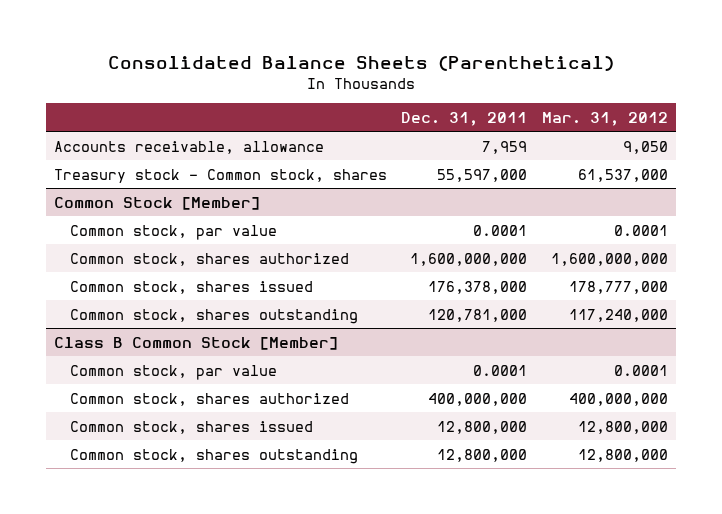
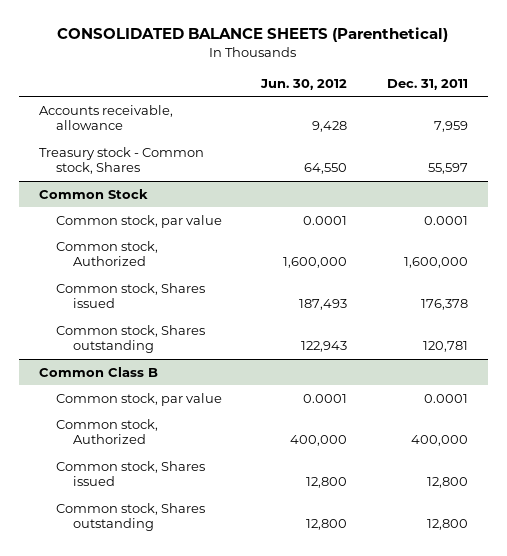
- Consolidated Balance Sheets (Parenthetical)
+ CONSOLIDATED BALANCE SHEETS (Parenthetical)
- | Dec. 31, 2011 | Mar. 31, 2012
+ | Jun. 30, 2012 | Dec. 31, 2011
- Treasury stock - Common stock, shares | 55,597,000 | 61,537,000
- Common Stock [Member]
+ Treasury stock - Common stock, Shares | 64,550 | 55,597
+ Common Stock
- Common stock, shares authorized | 1,600,000,000 | 1,600,000,000
- Common stock, shares issued | 176,378,000 | 178,777,000
- Common stock, shares outstanding | 120,781,000 | 117,240,000
- Class B Common Stock [Member]
+ Common stock, Authorized | 1,600,000 | 1,600,000
+ Common stock, Shares issued | 187,493 | 176,378
+ Common stock, Shares outstanding | 122,943 | 120,781
+ Common Class B
- Common stock, shares authorized | 400,000,000 | 400,000,000
- Common stock, shares issued | 12,800,000 | 12,800,000
- Common stock, shares outstanding | 12,800,000 | 12,800,000
+ Common stock, Authorized | 400,000 | 400,000
+ Common stock, Shares issued | 12,800 | 12,800
+ Common stock, Shares outstanding | 12,800 | 12,800

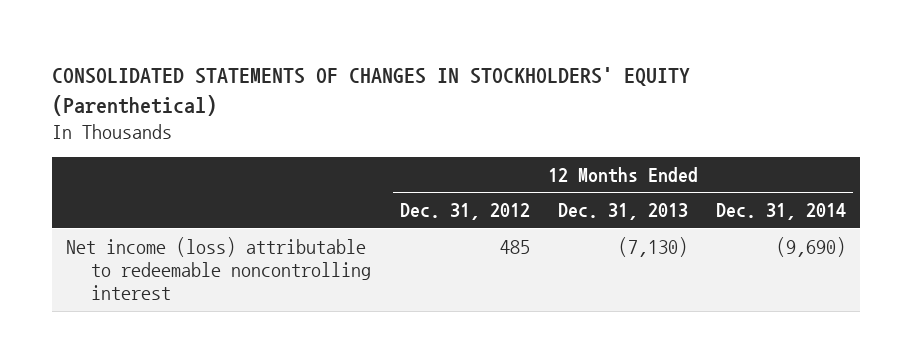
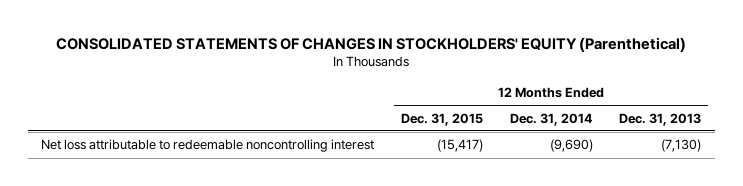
- | 12 Months Ended Dec. 31, 2012 | 12 Months Ended Dec. 31, 2013 | 12 Months Ended Dec. 31, 2014
+ | 12 Months Ended Dec. 31, 2015 | 12 Months Ended Dec. 31, 2014 | 12 Months Ended Dec. 31, 2013
- Net income (loss) attributable to redeemable noncontrolling interest | 485 | (7,130) | (9,690)
+ Net loss attributable to redeemable noncontrolling interest | (15,417) | (9,690) | (7,130)

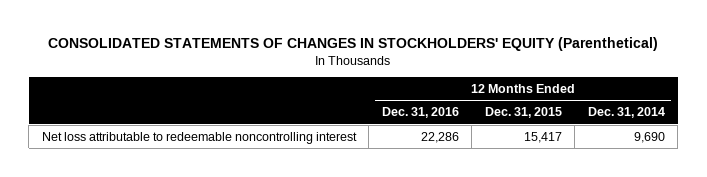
- | 12 Months Ended Dec. 31, 2015 | 12 Months Ended Dec. 31, 2014 | 12 Months Ended Dec. 31, 2013
+ | 12 Months Ended Dec. 31, 2016 | 12 Months Ended Dec. 31, 2015 | 12 Months Ended Dec. 31, 2014
- Net loss attributable to redeemable noncontrolling interest | (15,417) | (9,690) | (7,130)
+ Net loss attributable to redeemable noncontrolling interest | 22,286 | 15,417 | 9,690

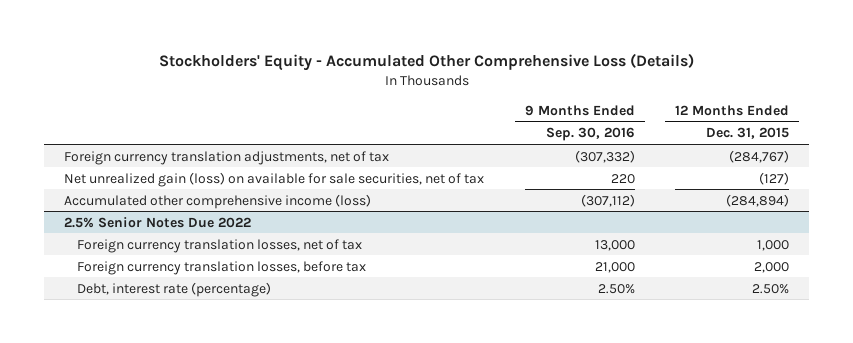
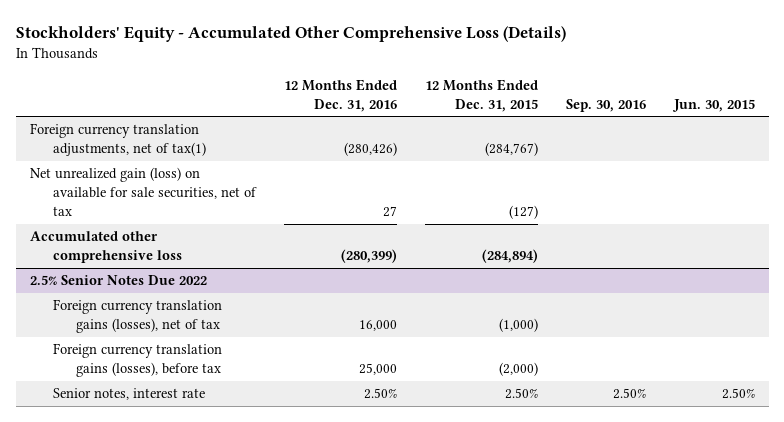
- | 9 Months Ended Sep. 30, 2016 | 12 Months Ended Dec. 31, 2015
+ | 12 Months Ended Dec. 31, 2016 | 12 Months Ended Dec. 31, 2015 | Sep. 30, 2016 | Jun. 30, 2015
- Foreign currency translation adjustments, net of tax | (307,332) | (284,767)
+ Foreign currency translation adjustments, net of tax(1) | (280,426) | (284,767) | |
- Accumulated other comprehensive income (loss) | (307,112) | (284,894)
+ Accumulated other comprehensive loss | (280,399) | (284,894) | |
@ 2.5% Senior Notes Due 2022
- Foreign currency translation losses, net of tax | 13,000 | 1,000
- Foreign currency translation losses, before tax | 21,000 | 2,000
- Debt, interest rate (percentage) | 2.50% | 2.50%
+ Foreign currency translation gains (losses), net of tax | 16,000 | (1,000) | |
+ Foreign currency translation gains (losses), before tax | 25,000 | (2,000) | |
+ Senior notes, interest rate | 2.50% | 2.50% | 2.50% | 2.50%

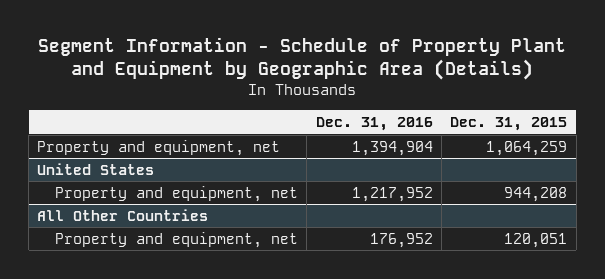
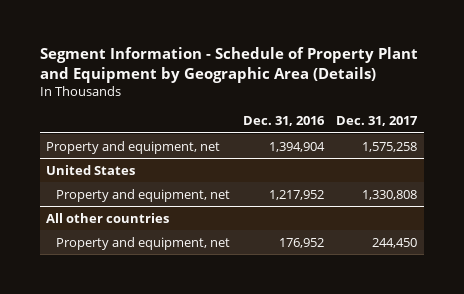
- | Dec. 31, 2016 | Dec. 31, 2015
+ | Dec. 31, 2016 | Dec. 31, 2017
- All Other Countries
+ All other countries

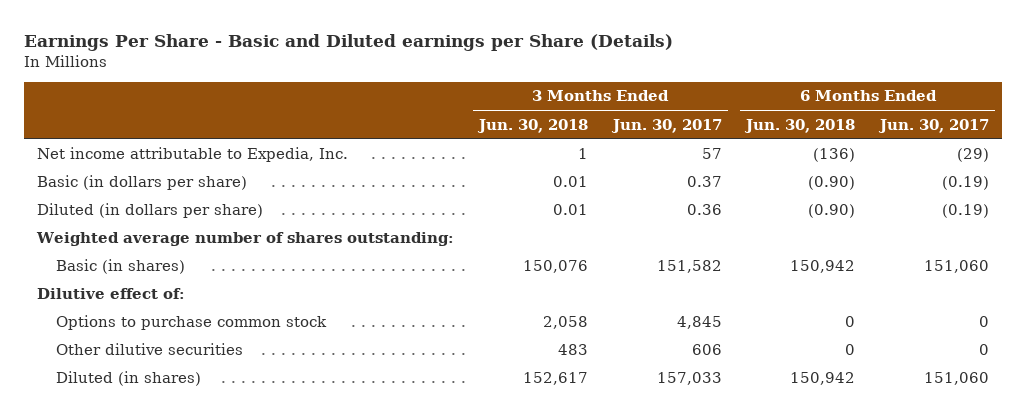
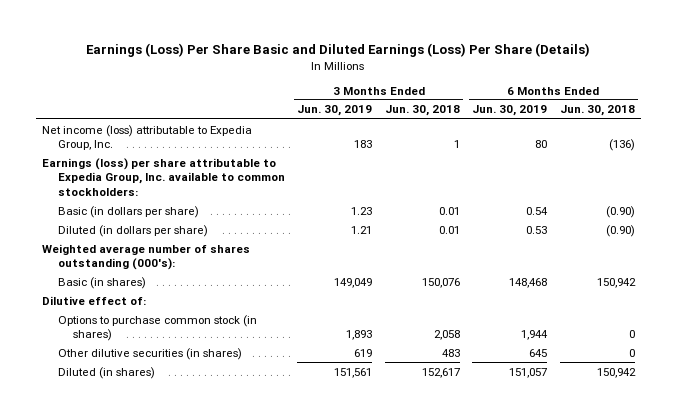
- Earnings Per Share - Basic and Diluted earnings per Share (Details)
+ Earnings (Loss) Per Share Basic and Diluted Earnings (Loss) Per Share (Details)
- | 3 Months Ended Jun. 30, 2018 | 3 Months Ended Jun. 30, 2017 | 6 Months Ended Jun. 30, 2018 | 6 Months Ended Jun. 30, 2017
+ | 3 Months Ended Jun. 30, 2019 | 3 Months Ended Jun. 30, 2018 | 6 Months Ended Jun. 30, 2019 | 6 Months Ended Jun. 30, 2018
- Net income attributable to Expedia, Inc. | 1 | 57 | (136) | (29)
+ Net income (loss) attributable to Expedia Group, Inc. | 183 | 1 | 80 | (136)
+ Earnings (loss) per share attributable to Expedia Group, Inc. available to common stockholders:
- Weighted average number of shares outstanding:
+ Weighted average number of shares outstanding (000's):
- Options to purchase common stock | 2,058 | 4,845 | 0 | 0
- Other dilutive securities | 483 | 606 | 0 | 0
+ Options to purchase common stock (in shares) | 1,893 | 2,058 | 1,944 | 0
+ Other dilutive securities (in shares) | 619 | 483 | 645 | 0

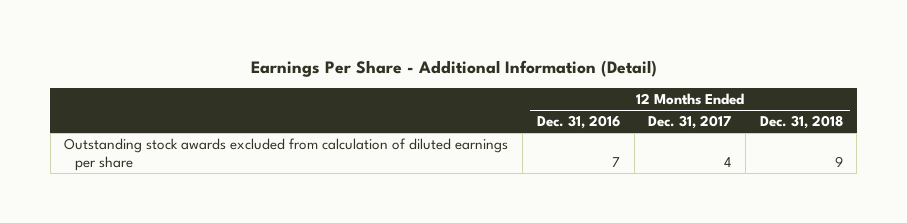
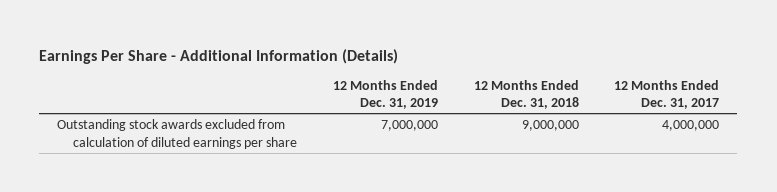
- Earnings Per Share - Additional Information (Detail)
+ Earnings Per Share - Additional Information (Details)
- | 12 Months Ended Dec. 31, 2016 | 12 Months Ended Dec. 31, 2017 | 12 Months Ended Dec. 31, 2018
+ | 12 Months Ended Dec. 31, 2019 | 12 Months Ended Dec. 31, 2018 | 12 Months Ended Dec. 31, 2017
- Outstanding stock awards excluded from calculation of diluted earnings per share | 7 | 4 | 9
+ Outstanding stock awards excluded from calculation of diluted earnings per share | 7,000,000 | 9,000,000 | 4,000,000

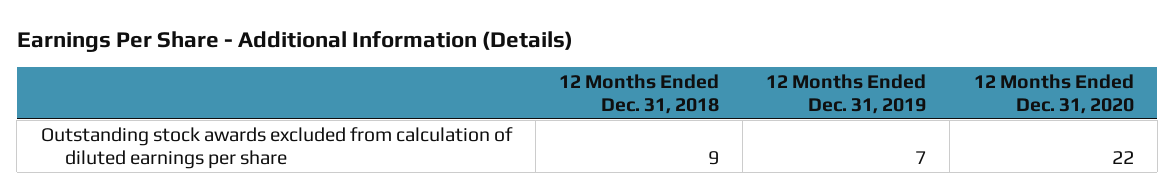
- | 12 Months Ended Dec. 31, 2019 | 12 Months Ended Dec. 31, 2018 | 12 Months Ended Dec. 31, 2017
+ | 12 Months Ended Dec. 31, 2018 | 12 Months Ended Dec. 31, 2019 | 12 Months Ended Dec. 31, 2020
- Outstanding stock awards excluded from calculation of diluted earnings per share | 7,000,000 | 9,000,000 | 4,000,000
+ Outstanding stock awards excluded from calculation of diluted earnings per share | 9 | 7 | 22

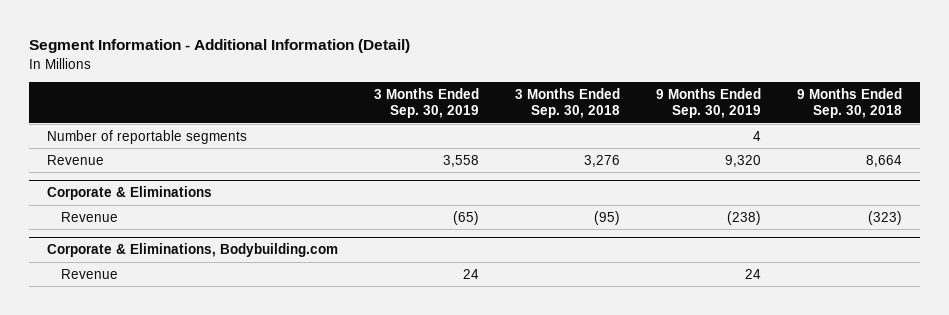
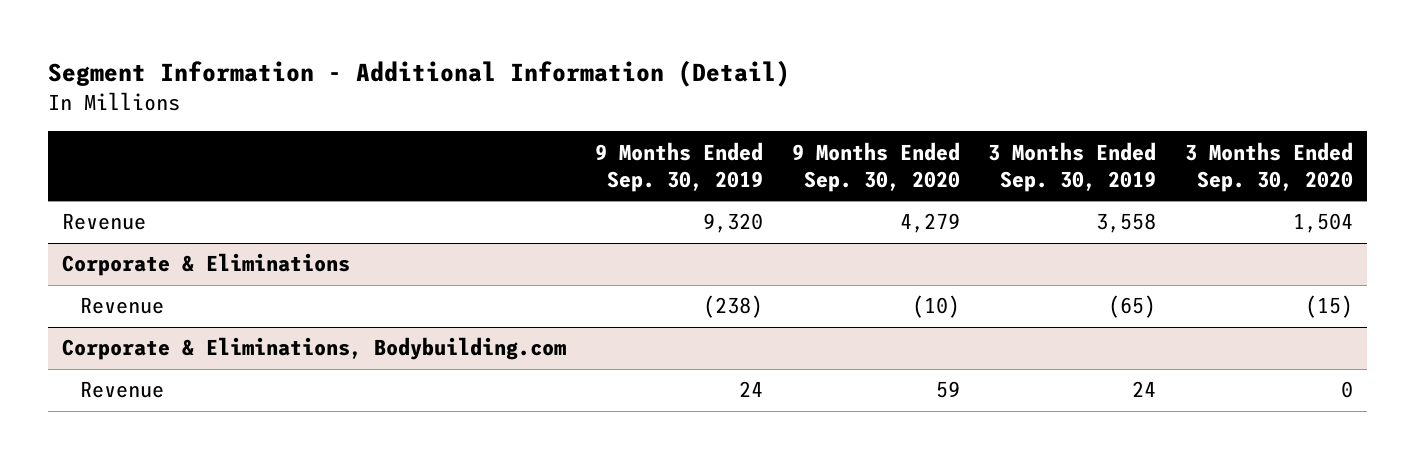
- | 3 Months Ended Sep. 30, 2019 | 3 Months Ended Sep. 30, 2018 | 9 Months Ended Sep. 30, 2019 | 9 Months Ended Sep. 30, 2018
+ | 9 Months Ended Sep. 30, 2019 | 9 Months Ended Sep. 30, 2020 | 3 Months Ended Sep. 30, 2019 | 3 Months Ended Sep. 30, 2020
- Number of reportable segments | | | 4 |

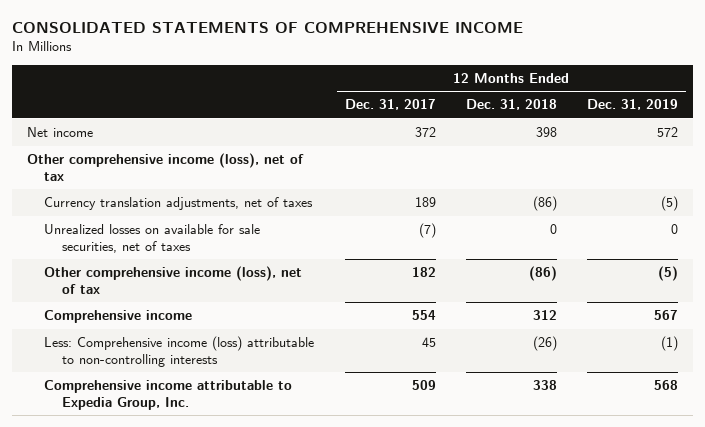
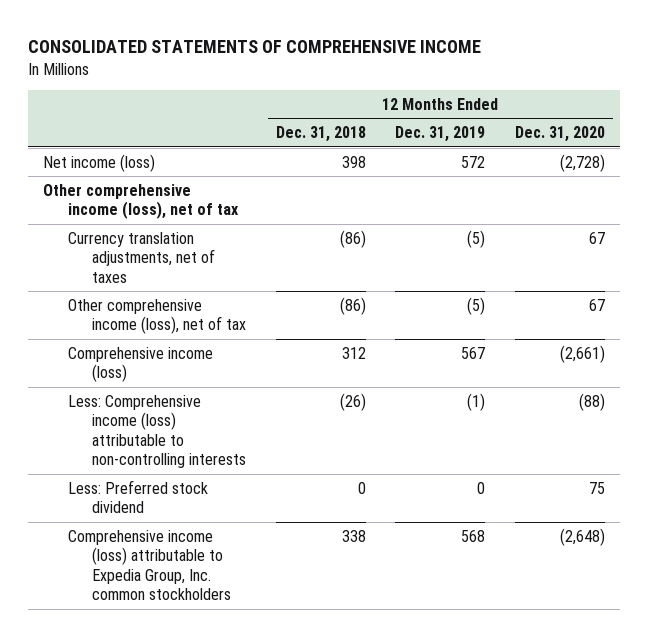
- | 12 Months Ended Dec. 31, 2017 | 12 Months Ended Dec. 31, 2018 | 12 Months Ended Dec. 31, 2019
+ | 12 Months Ended Dec. 31, 2018 | 12 Months Ended Dec. 31, 2019 | 12 Months Ended Dec. 31, 2020
- Net income | 372 | 398 | 572
+ Net income (loss) | 398 | 572 | (2,728)
- Unrealized losses on available for sale securities, net of taxes | (7) | 0 | 0
- Comprehensive income | 554 | 312 | 567
+ Comprehensive income (loss) | 312 | 567 | (2,661)
- Comprehensive income attributable to Expedia Group, Inc. | 509 | 338 | 568
+ Less: Preferred stock dividend | 0 | 0 | 75
+ Comprehensive income (loss) attributable to Expedia Group, Inc. common stockholders | 338 | 568 | (2,648)

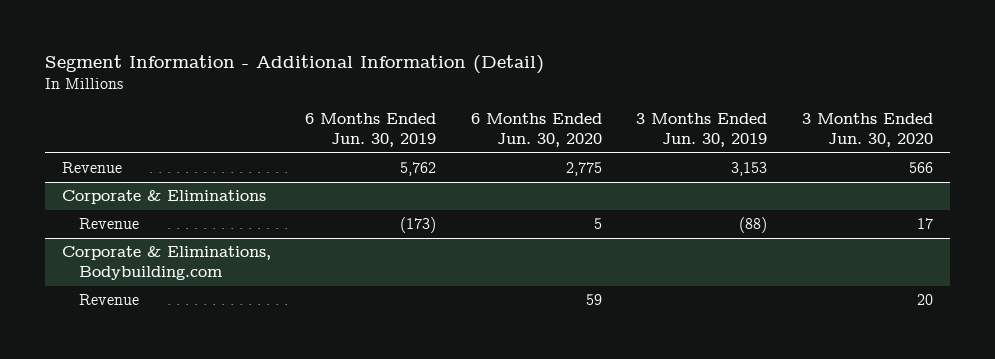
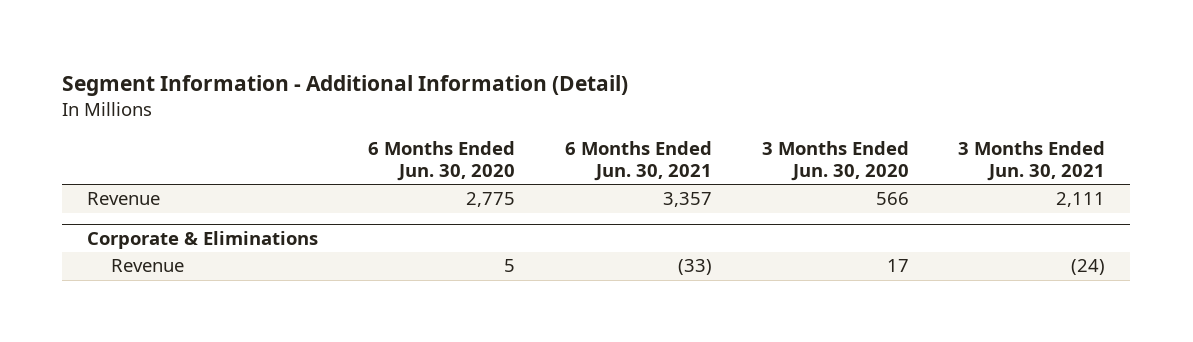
- | 6 Months Ended Jun. 30, 2019 | 6 Months Ended Jun. 30, 2020 | 3 Months Ended Jun. 30, 2019 | 3 Months Ended Jun. 30, 2020
+ | 6 Months Ended Jun. 30, 2020 | 6 Months Ended Jun. 30, 2021 | 3 Months Ended Jun. 30, 2020 | 3 Months Ended Jun. 30, 2021
- Corporate & Eliminations, Bodybuilding.com
- Revenue | | 59 | | 20

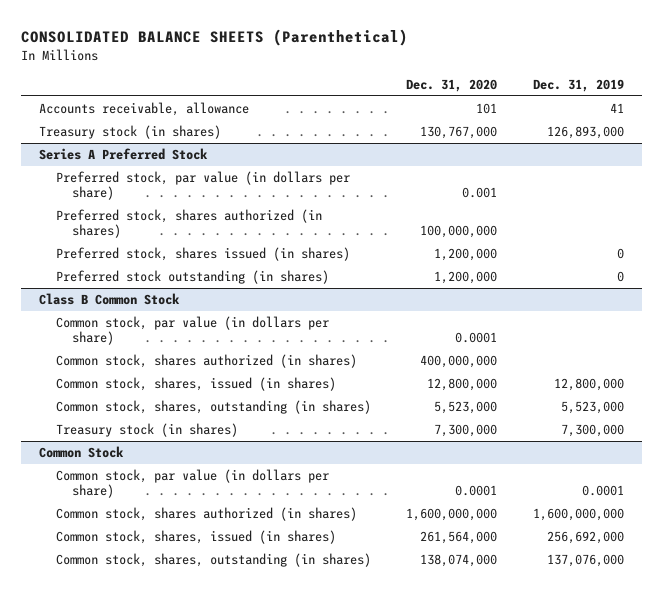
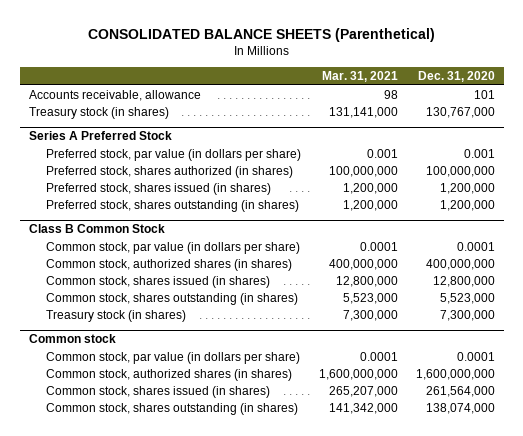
- | Dec. 31, 2020 | Dec. 31, 2019
+ | Mar. 31, 2021 | Dec. 31, 2020
@ Series A Preferred Stock
- Preferred stock outstanding (in shares) | 1,200,000 | 0
+ Preferred stock, shares outstanding (in shares) | 1,200,000 | 1,200,000
@ Class B Common Stock
- Common stock, shares authorized (in shares) | 400,000,000 |
- Common stock, shares, issued (in shares) | 12,800,000 | 12,800,000
- Common stock, shares, outstanding (in shares) | 5,523,000 | 5,523,000
+ Common stock, authorized shares (in shares) | 400,000,000 | 400,000,000
+ Common stock, shares issued (in shares) | 12,800,000 | 12,800,000
+ Common stock, shares outstanding (in shares) | 5,523,000 | 5,523,000
- Common Stock
+ Common stock
- Common stock, shares authorized (in shares) | 1,600,000,000 | 1,600,000,000
- Common stock, shares, issued (in shares) | 261,564,000 | 256,692,000
- Common stock, shares, outstanding (in shares) | 138,074,000 | 137,076,000
+ Common stock, authorized shares (in shares) | 1,600,000,000 | 1,600,000,000
+ Common stock, shares issued (in shares) | 265,207,000 | 261,564,000
+ Common stock, shares outstanding (in shares) | 141,342,000 | 138,074,000

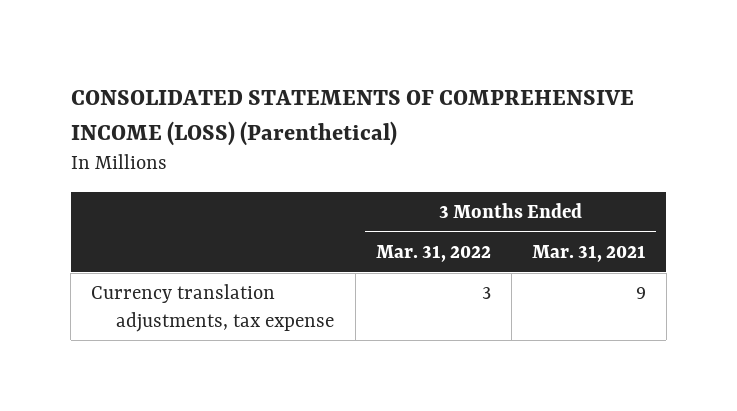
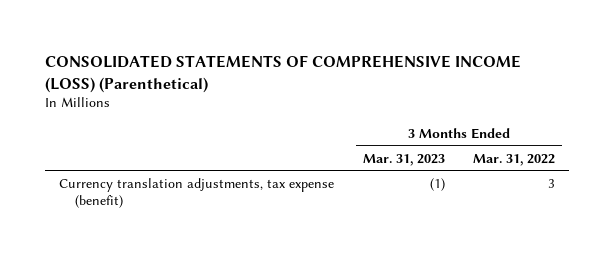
- | 3 Months Ended Mar. 31, 2022 | 3 Months Ended Mar. 31, 2021
+ | 3 Months Ended Mar. 31, 2023 | 3 Months Ended Mar. 31, 2022
- Currency translation adjustments, tax expense | 3 | 9
+ Currency translation adjustments, tax expense (benefit) | (1) | 3

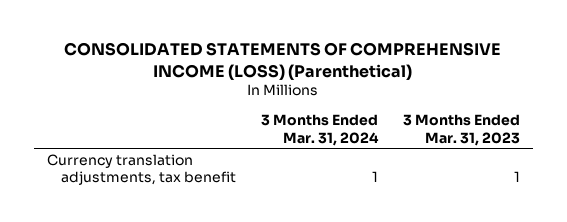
- | 3 Months Ended Mar. 31, 2023 | 3 Months Ended Mar. 31, 2022
+ | 3 Months Ended Mar. 31, 2024 | 3 Months Ended Mar. 31, 2023
- Currency translation adjustments, tax expense (benefit) | (1) | 3
+ Currency translation adjustments, tax benefit | 1 | 1

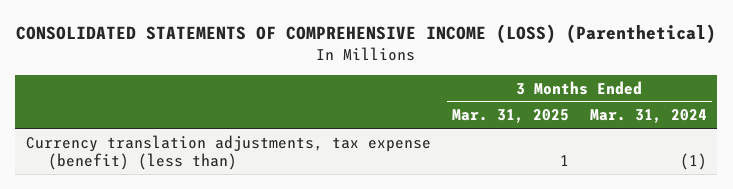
- | 3 Months Ended Mar. 31, 2024 | 3 Months Ended Mar. 31, 2023
+ | 3 Months Ended Mar. 31, 2025 | 3 Months Ended Mar. 31, 2024
- Currency translation adjustments, tax benefit | 1 | 1
+ Currency translation adjustments, tax expense (benefit) (less than) | 1 | (1)

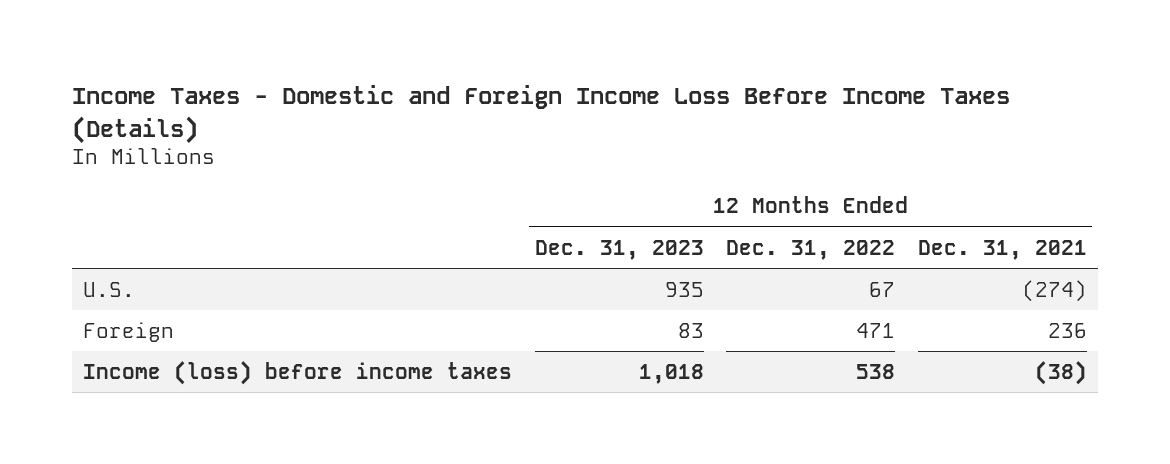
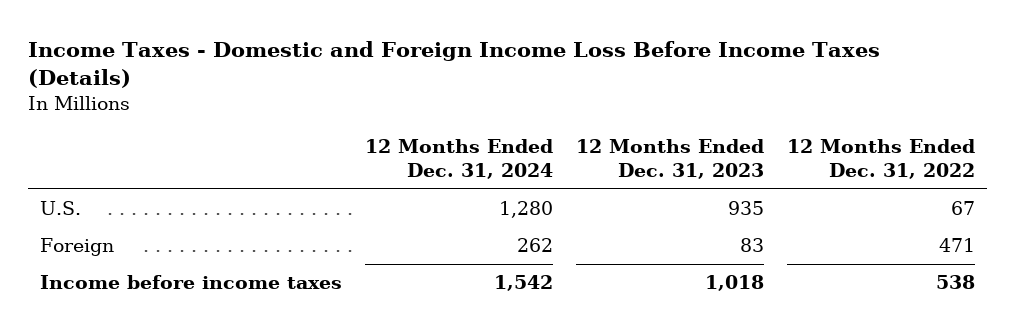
- | 12 Months Ended Dec. 31, 2023 | 12 Months Ended Dec. 31, 2022 | 12 Months Ended Dec. 31, 2021
+ | 12 Months Ended Dec. 31, 2024 | 12 Months Ended Dec. 31, 2023 | 12 Months Ended Dec. 31, 2022
- Income (loss) before income taxes | 1,018 | 538 | (38)
+ Income before income taxes | 1,542 | 1,018 | 538

